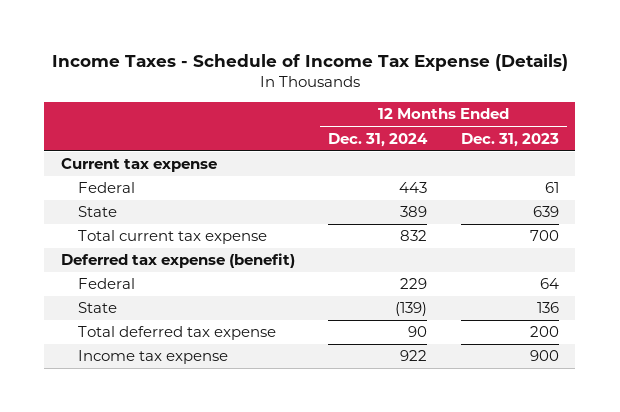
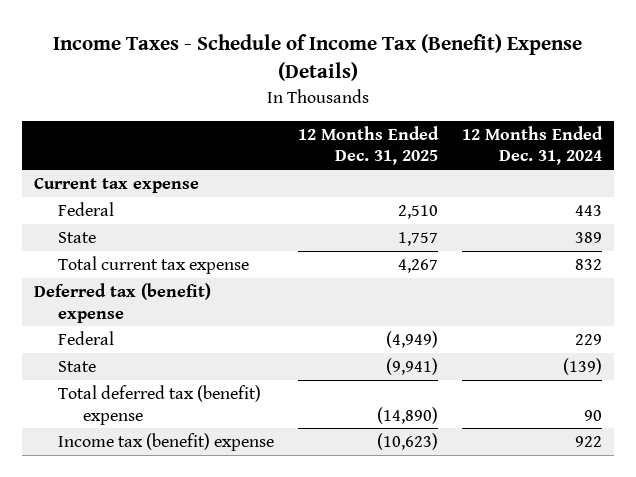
- Income Taxes - Schedule of Income Tax Expense (Details)
+ Income Taxes - Schedule of Income Tax (Benefit) Expense (Details)
- | 12 Months Ended Dec. 31, 2024 | 12 Months Ended Dec. 31, 2023
+ | 12 Months Ended Dec. 31, 2025 | 12 Months Ended Dec. 31, 2024
- Deferred tax expense (benefit)
+ Deferred tax (benefit) expense
- Total deferred tax expense | 90 | 200
- Income tax expense | 922 | 900
+ Total deferred tax (benefit) expense | (14,890) | 90
+ Income tax (benefit) expense | (10,623) | 922

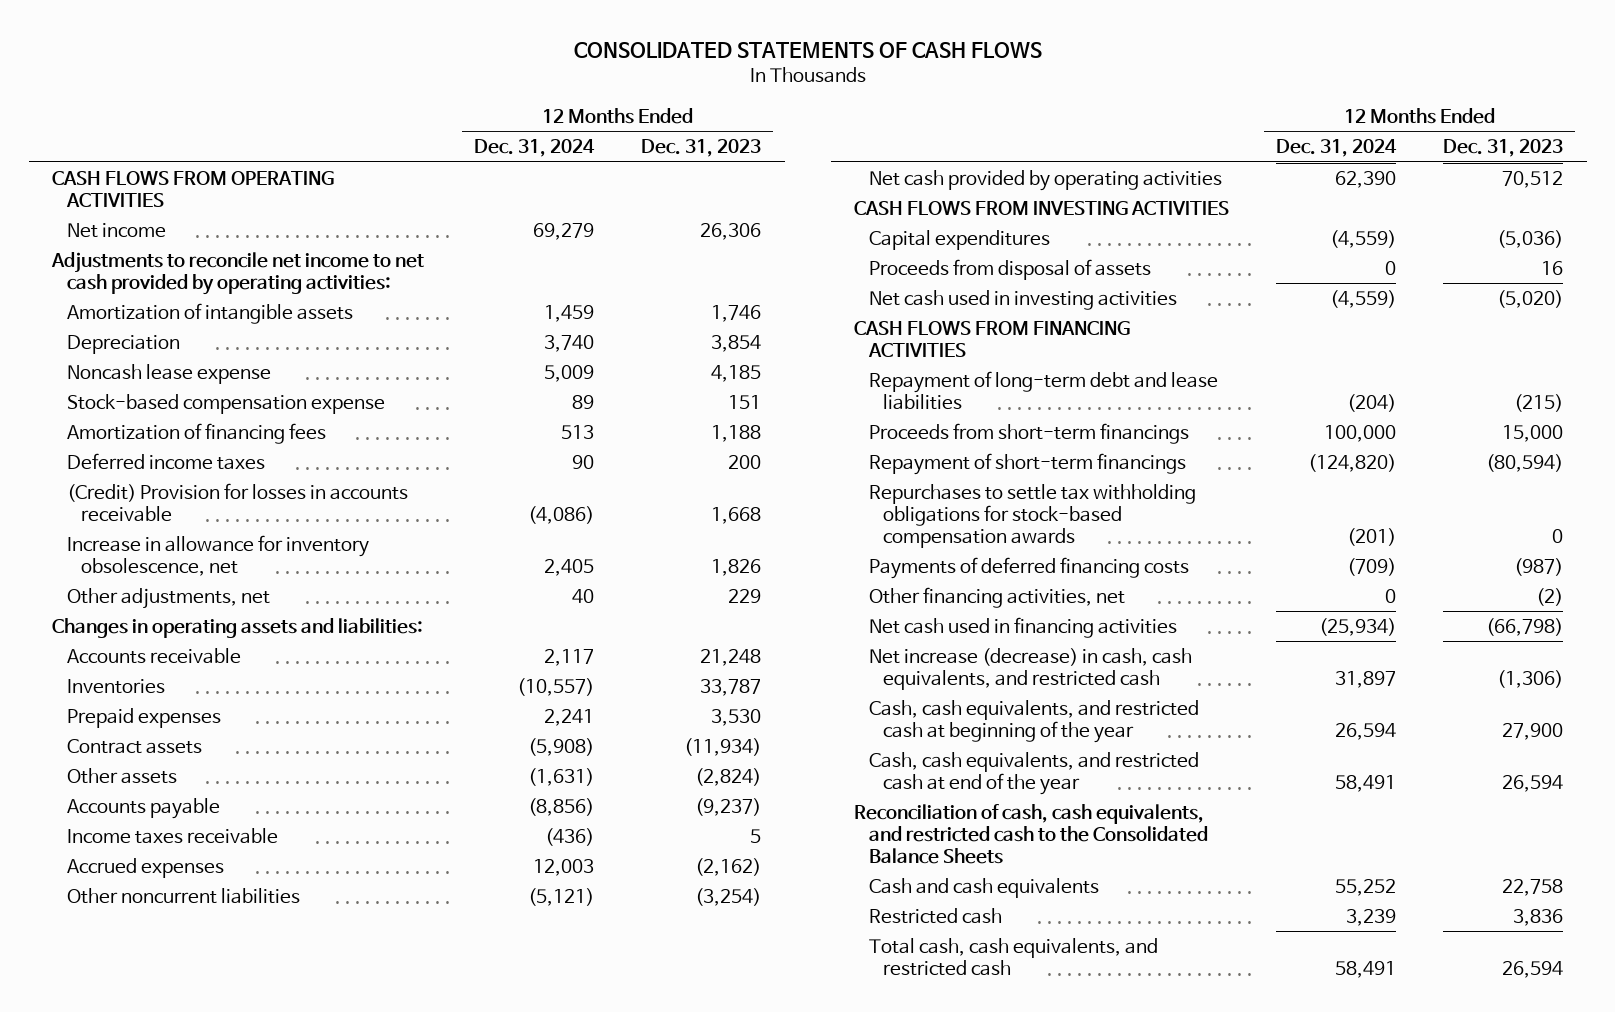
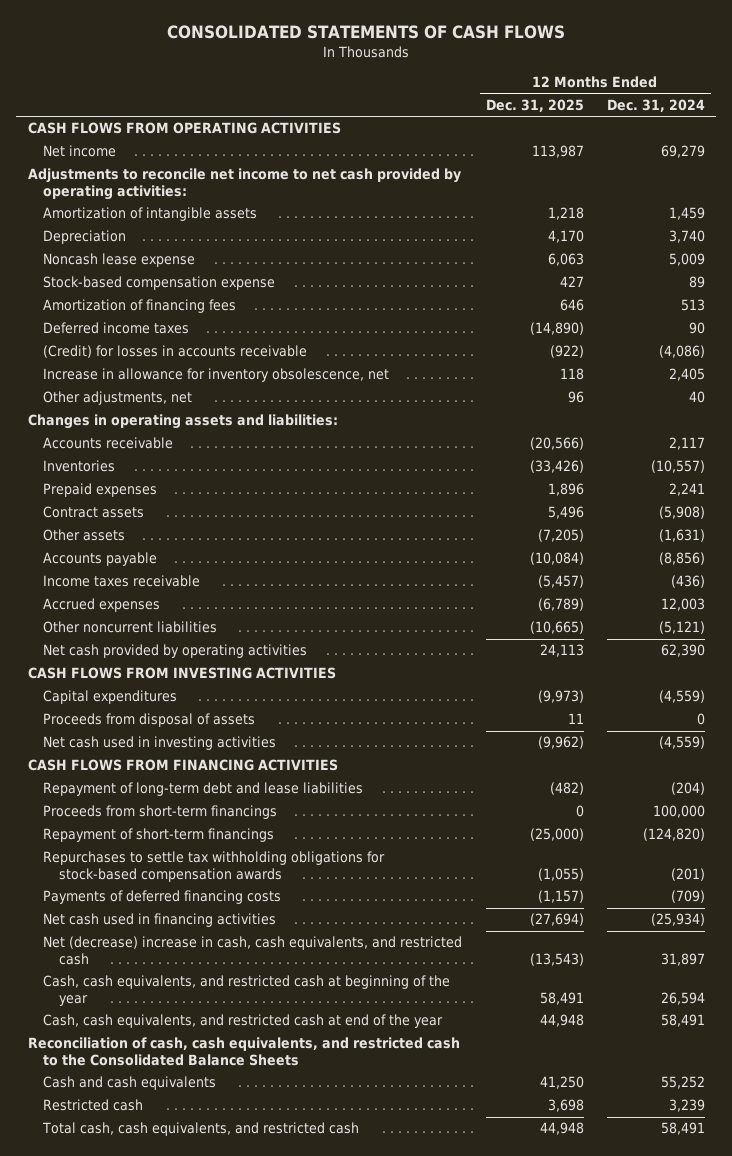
- | 12 Months Ended Dec. 31, 2024 | 12 Months Ended Dec. 31, 2023
+ | 12 Months Ended Dec. 31, 2025 | 12 Months Ended Dec. 31, 2024
- (Credit) Provision for losses in accounts receivable | (4,086) | 1,668
+ (Credit) for losses in accounts receivable | (922) | (4,086)
- Other financing activities, net | 0 | (2)
- Net increase (decrease) in cash, cash equivalents, and restricted cash | 31,897 | (1,306)
+ Net (decrease) increase in cash, cash equivalents, and restricted cash | (13,543) | 31,897

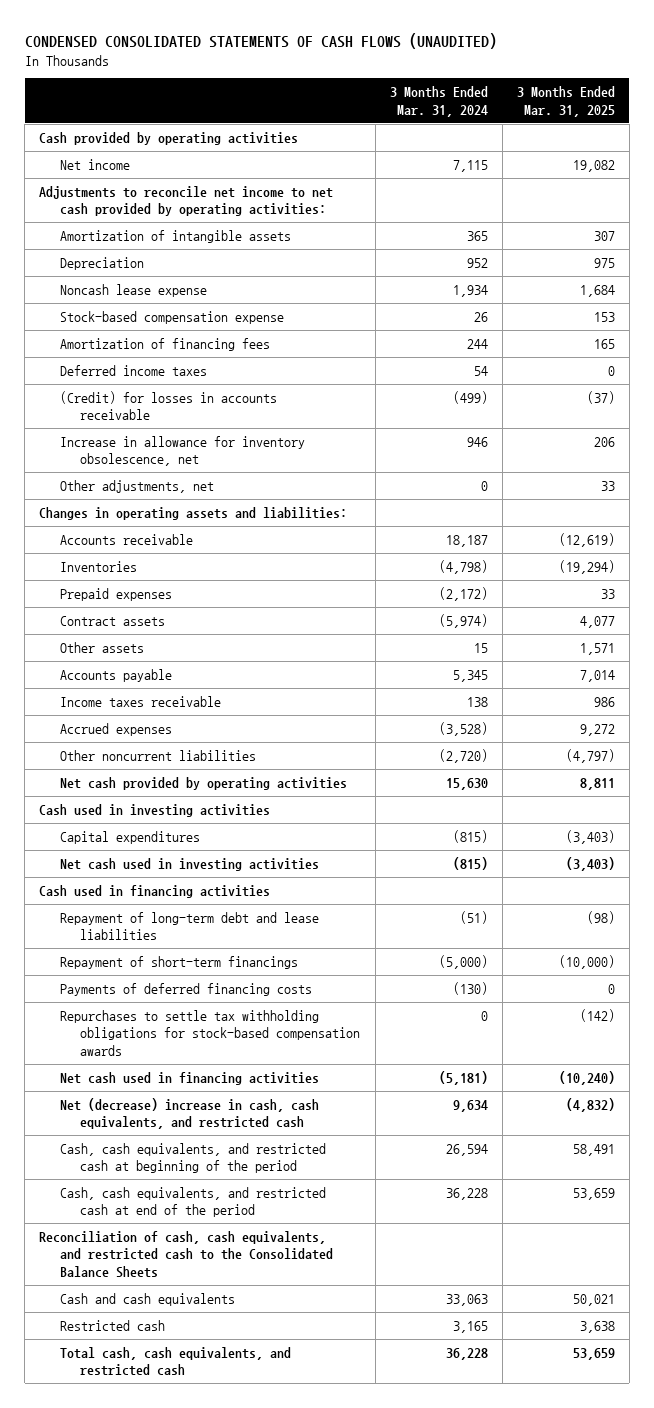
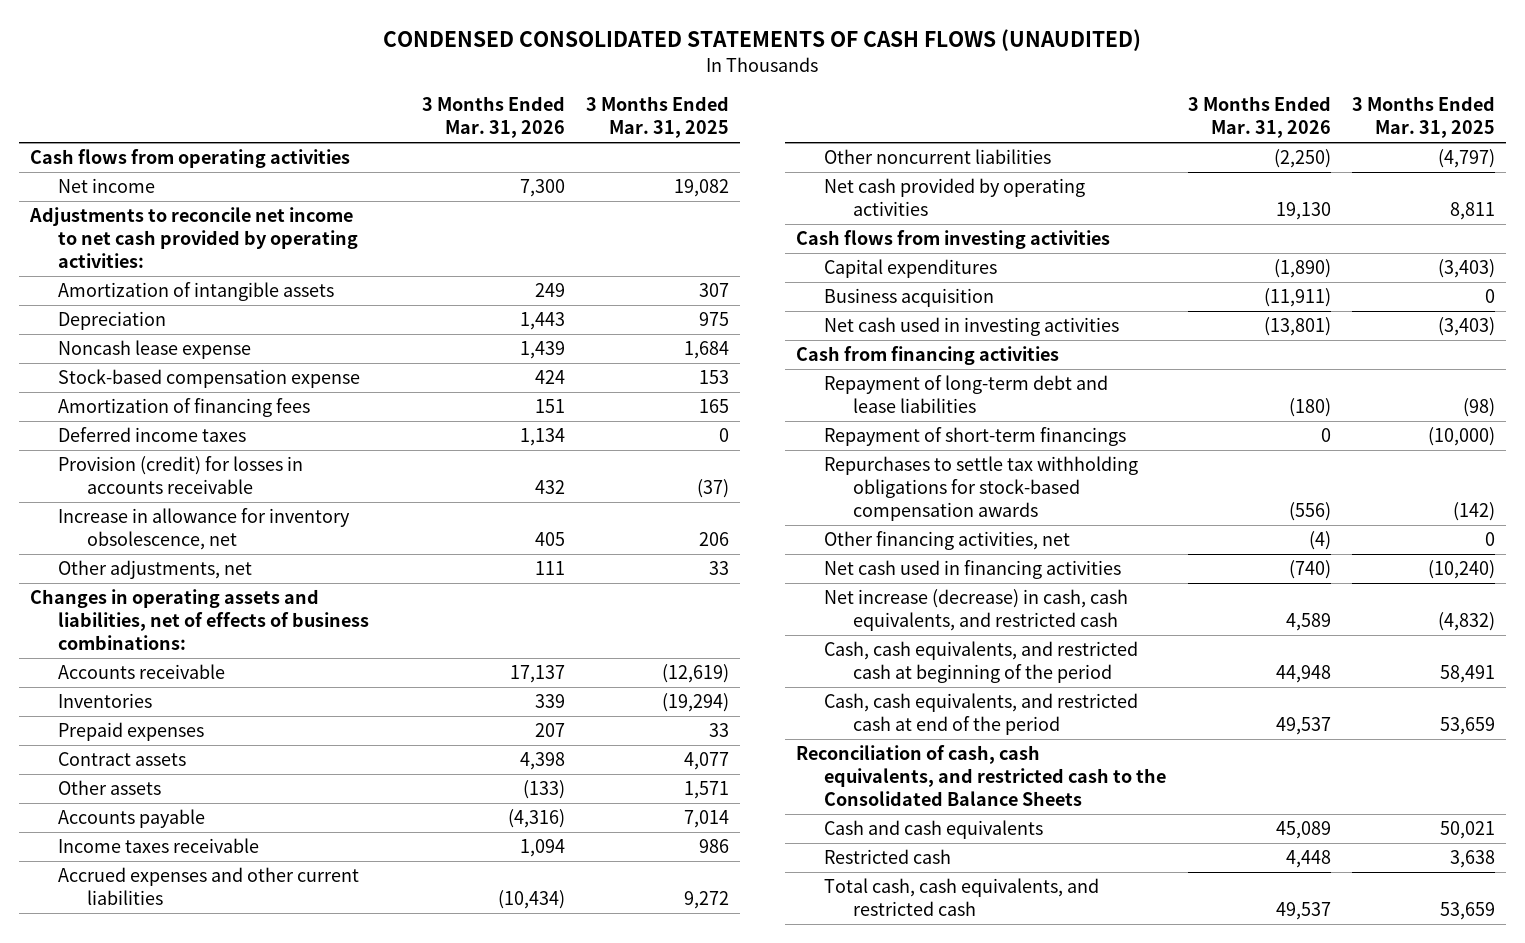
- | 3 Months Ended Mar. 31, 2024 | 3 Months Ended Mar. 31, 2025
+ | 3 Months Ended Mar. 31, 2026 | 3 Months Ended Mar. 31, 2025
- Cash provided by operating activities
+ Cash flows from operating activities
- (Credit) for losses in accounts receivable | (499) | (37)
+ Provision (credit) for losses in accounts receivable | 432 | (37)
- Changes in operating assets and liabilities:
+ Changes in operating assets and liabilities, net of effects of business combinations:
- Accrued expenses | (3,528) | 9,272
+ Accrued expenses and other current liabilities | (10,434) | 9,272
- Cash used in investing activities
+ Cash flows from investing activities
+ Business acquisition | (11,911) | 0
- Cash used in financing activities
+ Cash from financing activities
- Payments of deferred financing costs | (130) | 0
+ Other financing activities, net | (4) | 0
- Net (decrease) increase in cash, cash equivalents, and restricted cash | 9,634 | (4,832)
+ Net increase (decrease) in cash, cash equivalents, and restricted cash | 4,589 | (4,832)

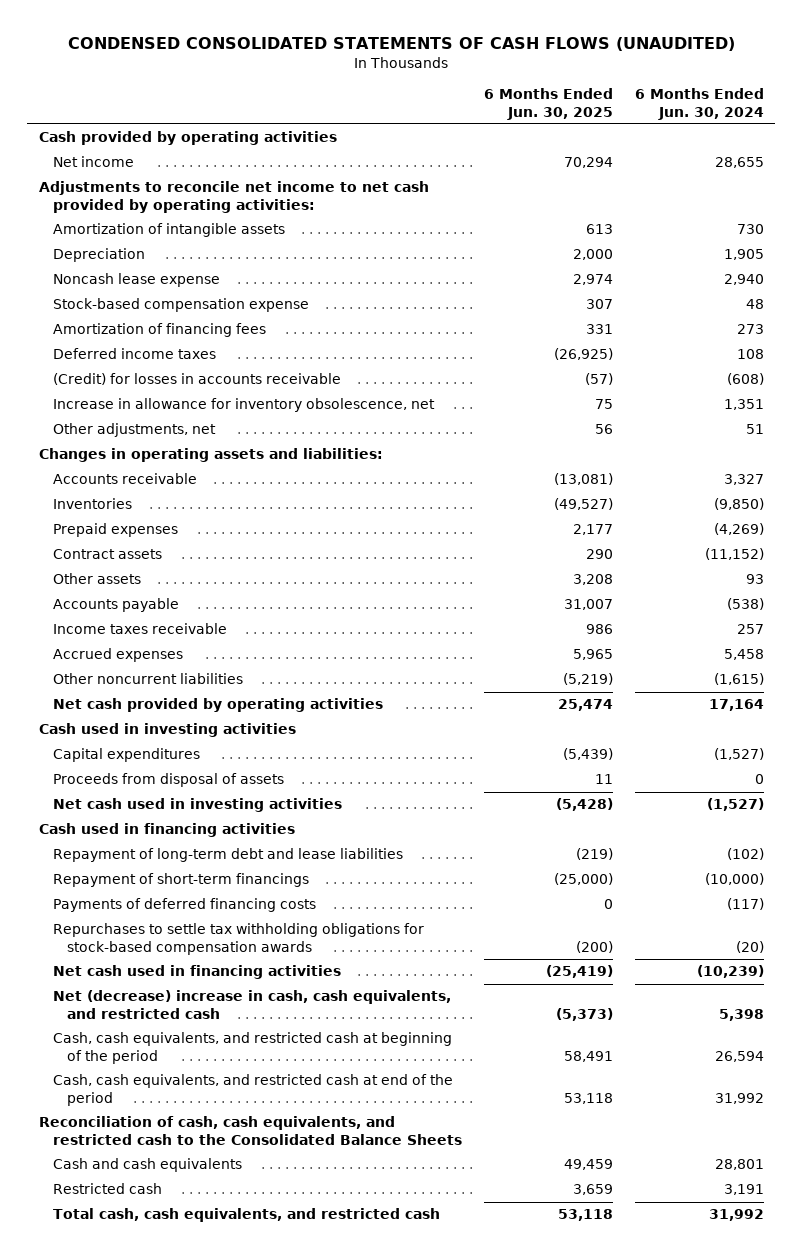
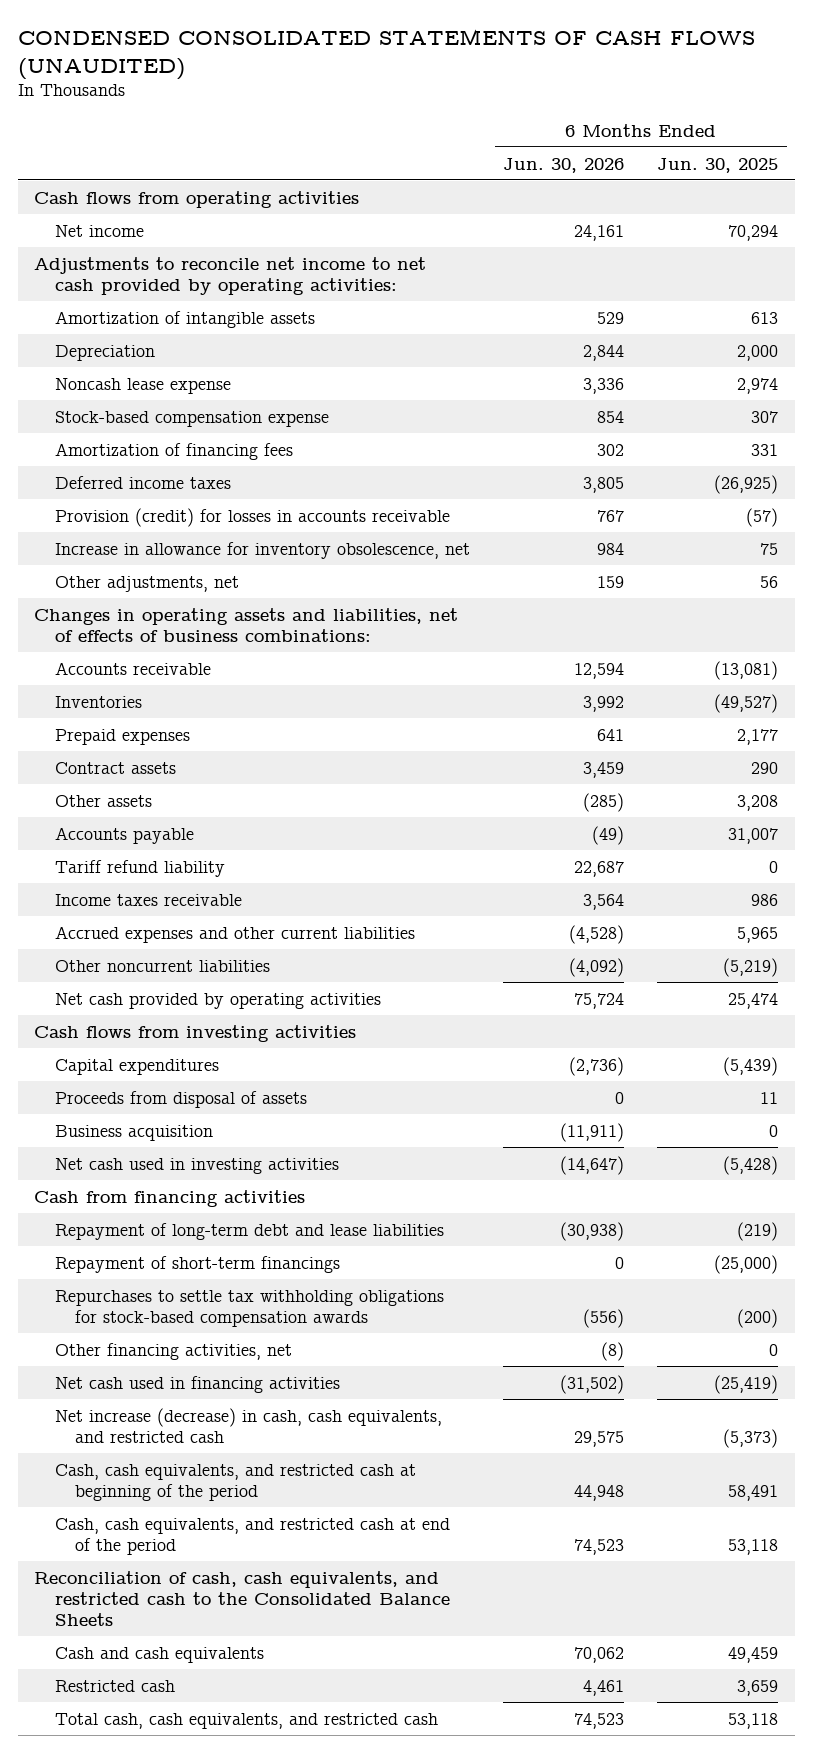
- | 6 Months Ended Jun. 30, 2025 | 6 Months Ended Jun. 30, 2024
+ | 6 Months Ended Jun. 30, 2026 | 6 Months Ended Jun. 30, 2025
- Cash provided by operating activities
+ Cash flows from operating activities
- (Credit) for losses in accounts receivable | (57) | (608)
+ Provision (credit) for losses in accounts receivable | 767 | (57)
- Changes in operating assets and liabilities:
+ Changes in operating assets and liabilities, net of effects of business combinations:
+ Tariff refund liability | 22,687 | 0
- Accrued expenses | 5,965 | 5,458
+ Accrued expenses and other current liabilities | (4,528) | 5,965
- Cash used in investing activities
+ Cash flows from investing activities
+ Business acquisition | (11,911) | 0
- Cash used in financing activities
+ Cash from financing activities
- Payments of deferred financing costs | 0 | (117)
+ Other financing activities, net | (8) | 0
- Net (decrease) increase in cash, cash equivalents, and restricted cash | (5,373) | 5,398
+ Net increase (decrease) in cash, cash equivalents, and restricted cash | 29,575 | (5,373)

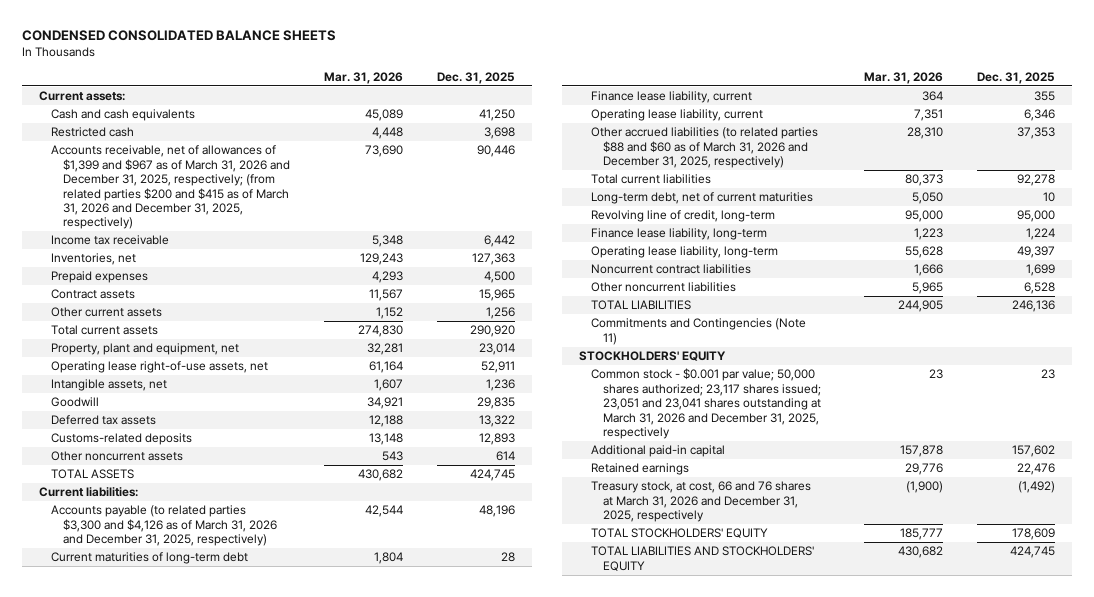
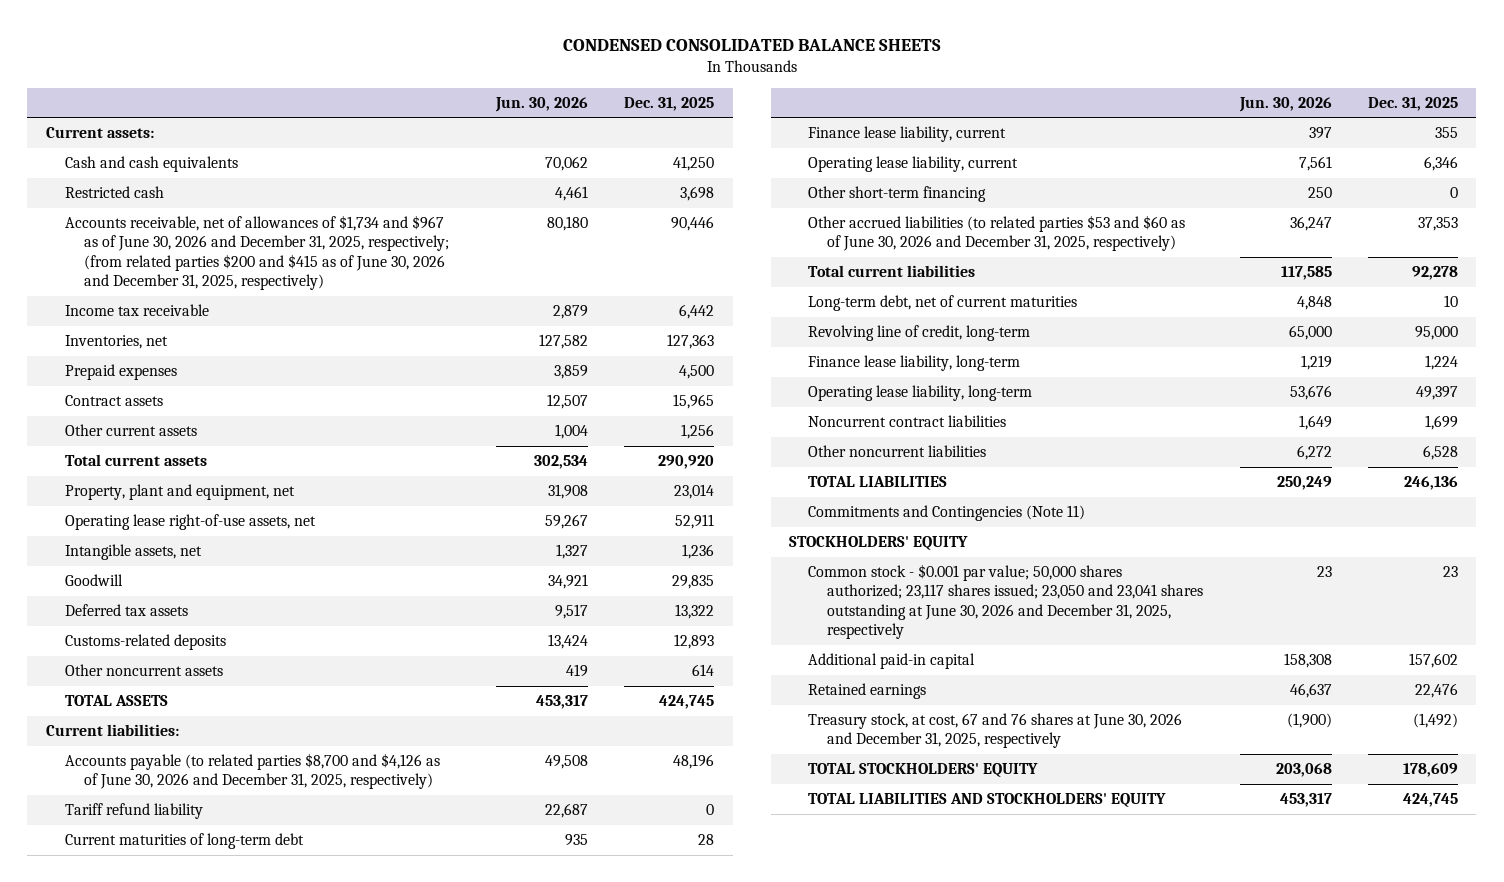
- | Mar. 31, 2026 | Dec. 31, 2025
+ | Jun. 30, 2026 | Dec. 31, 2025
- Accounts receivable, net of allowances of $1,399 and $967 as of March 31, 2026 and December 31, 2025, respectively; (from related parties $200 and $415 as of March 31, 2026 and December 31, 2025, respectively) | 73,690 | 90,446
+ Accounts receivable, net of allowances of $1,734 and $967 as of June 30, 2026 and December 31, 2025, respectively; (from related parties $200 and $415 as of June 30, 2026 and December 31, 2025, respectively) | 80,180 | 90,446
- Accounts payable (to related parties $3,300 and $4,126 as of March 31, 2026 and December 31, 2025, respectively) | 42,544 | 48,196
+ Accounts payable (to related parties $8,700 and $4,126 as of June 30, 2026 and December 31, 2025, respectively) | 49,508 | 48,196
+ Tariff refund liability | 22,687 | 0
- Other accrued liabilities (to related parties $88 and $60 as of March 31, 2026 and December 31, 2025, respectively) | 28,310 | 37,353
+ Other short-term financing | 250 | 0
+ Other accrued liabilities (to related parties $53 and $60 as of June 30, 2026 and December 31, 2025, respectively) | 36,247 | 37,353
- Common stock - $0.001 par value; 50,000 shares authorized; 23,117 shares issued; 23,051 and 23,041 shares outstanding at March 31, 2026 and December 31, 2025, respectively | 23 | 23
+ Common stock - $0.001 par value; 50,000 shares authorized; 23,117 shares issued; 23,050 and 23,041 shares outstanding at June 30, 2026 and December 31, 2025, respectively | 23 | 23
- Treasury stock, at cost, 66 and 76 shares at March 31, 2026 and December 31, 2025, respectively | (1,900) | (1,492)
+ Treasury stock, at cost, 67 and 76 shares at June 30, 2026 and December 31, 2025, respectively | (1,900) | (1,492)

